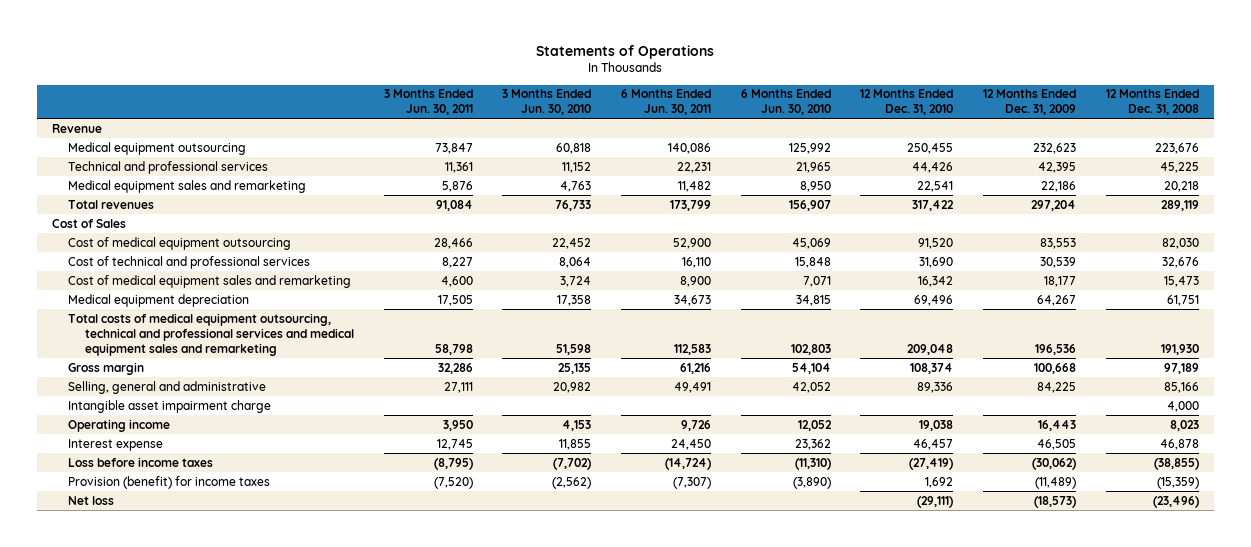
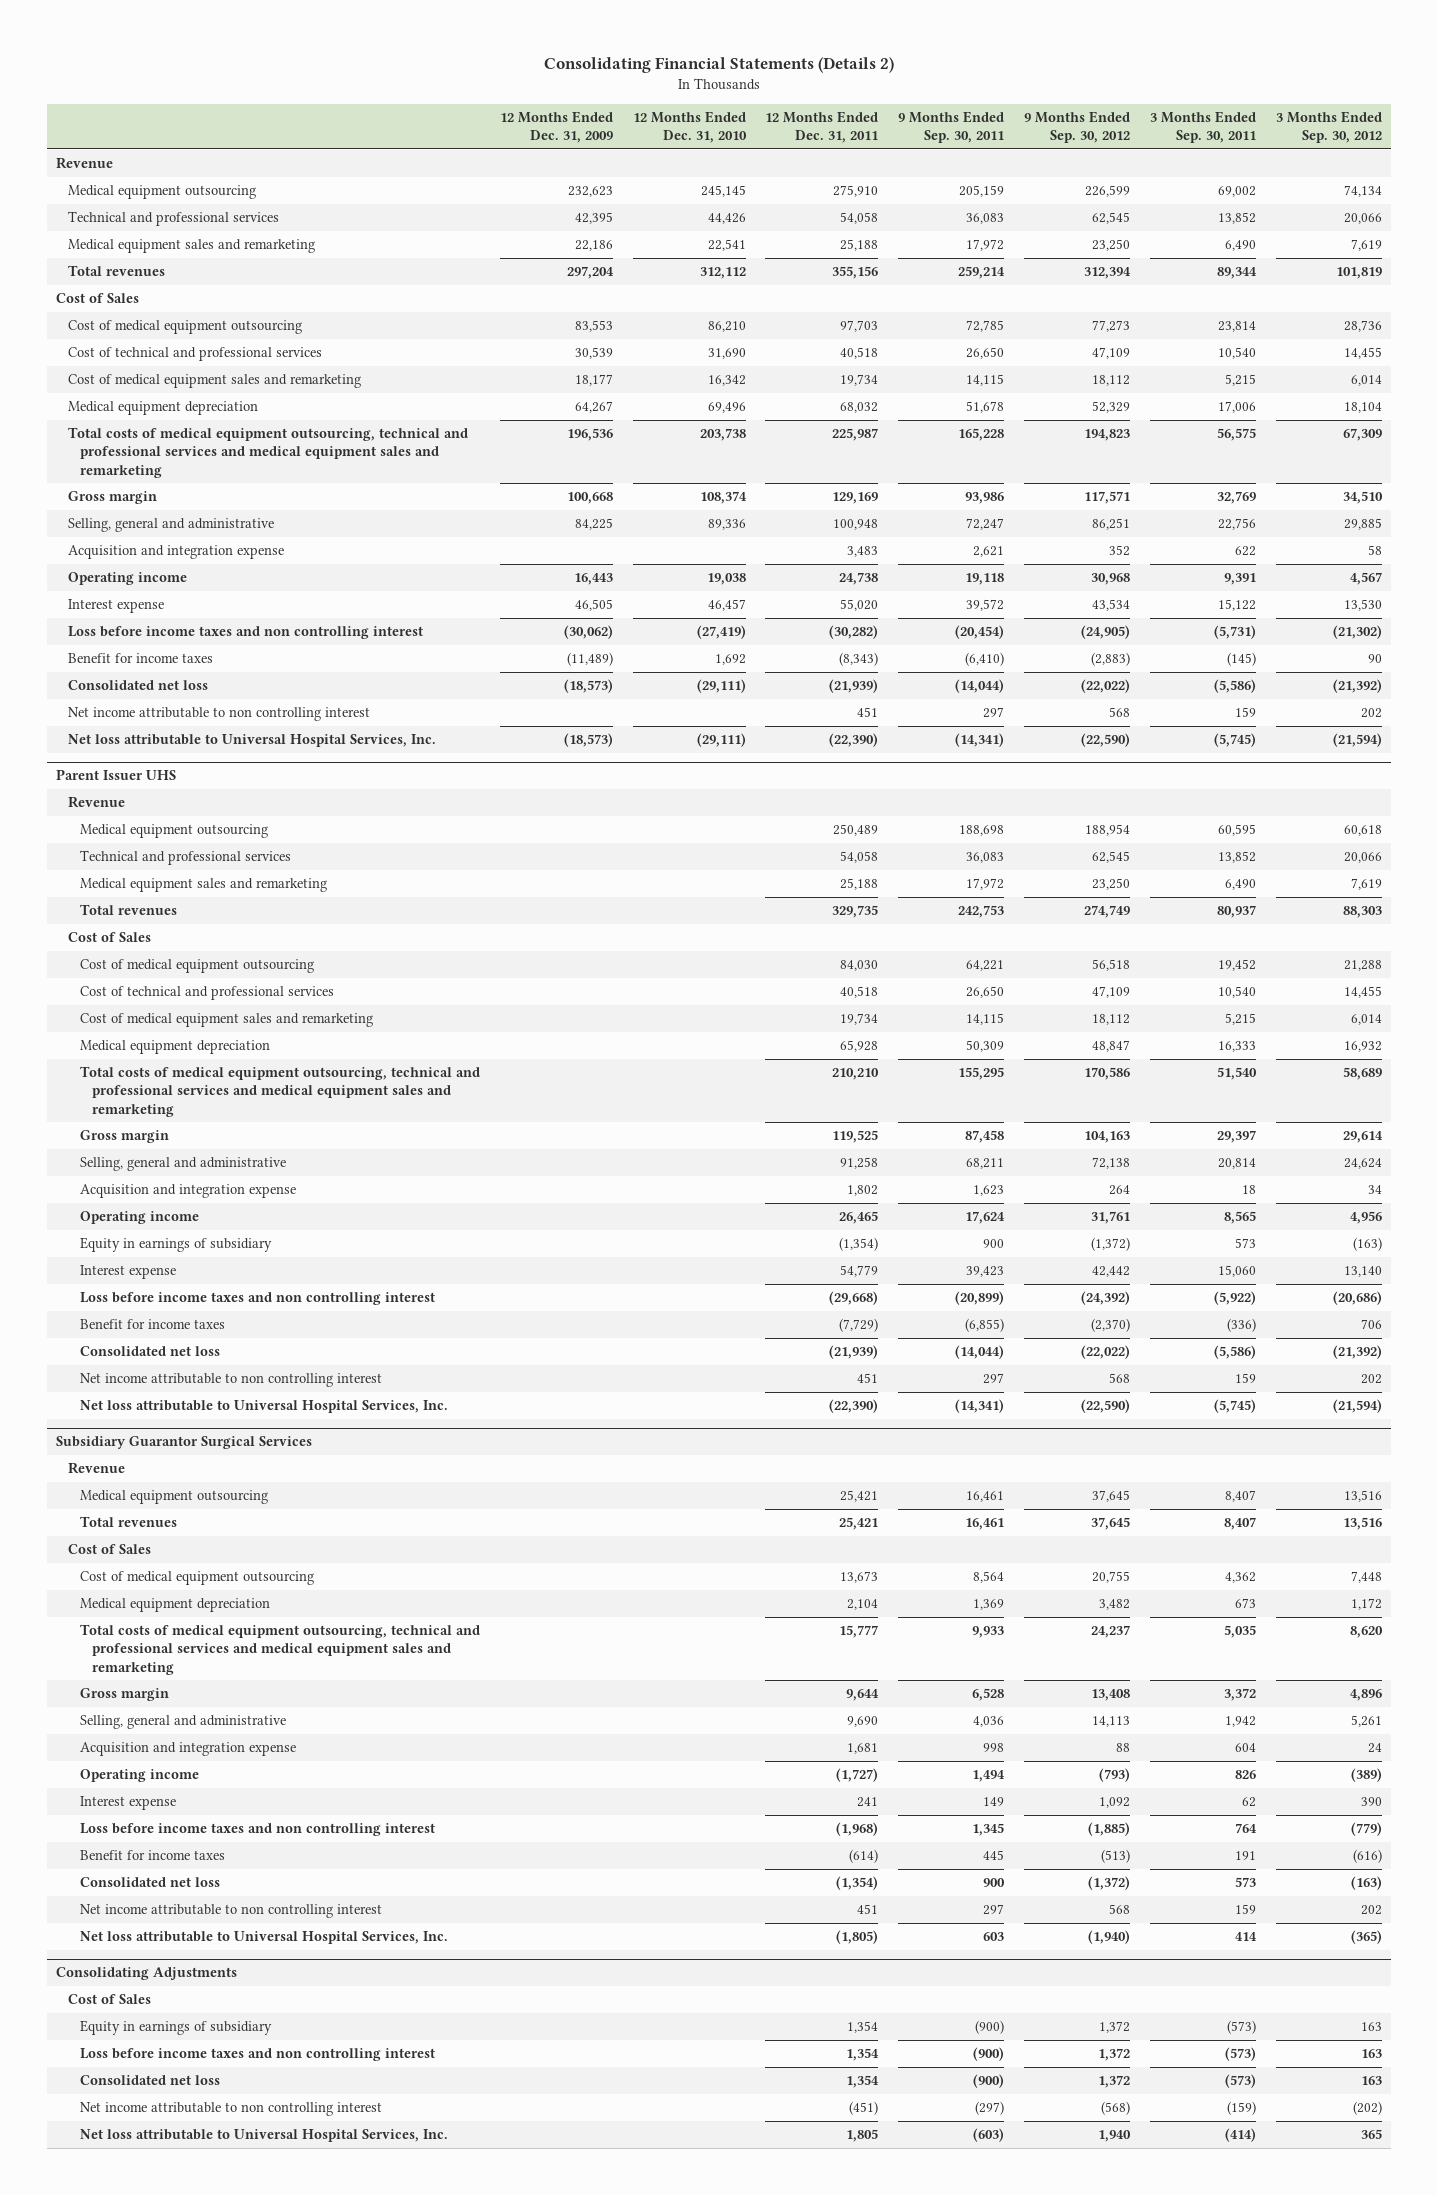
- Statements of Operations
+ Consolidating Financial Statements (Details 2)
- | 3 Months Ended Jun. 30, 2011 | 3 Months Ended Jun. 30, 2010 | 6 Months Ended Jun. 30, 2011 | 6 Months Ended Jun. 30, 2010 | 12 Months Ended Dec. 31, 2010 | 12 Months Ended Dec. 31, 2009 | 12 Months Ended Dec. 31, 2008
+ | 12 Months Ended Dec. 31, 2009 | 12 Months Ended Dec. 31, 2010 | 12 Months Ended Dec. 31, 2011 | 9 Months Ended Sep. 30, 2011 | 9 Months Ended Sep. 30, 2012 | 3 Months Ended Sep. 30, 2011 | 3 Months Ended Sep. 30, 2012
- Medical equipment outsourcing | 73,847 | 60,818 | 140,086 | 125,992 | 250,455 | 232,623 | 223,676
+ Medical equipment outsourcing | 232,623 | 245,145 | 275,910 | 205,159 | 226,599 | 69,002 | 74,134
- Total revenues | 91,084 | 76,733 | 173,799 | 156,907 | 317,422 | 297,204 | 289,119
+ Total revenues | 297,204 | 312,112 | 355,156 | 259,214 | 312,394 | 89,344 | 101,819
- Cost of medical equipment outsourcing | 28,466 | 22,452 | 52,900 | 45,069 | 91,520 | 83,553 | 82,030
+ Cost of medical equipment outsourcing | 83,553 | 86,210 | 97,703 | 72,785 | 77,273 | 23,814 | 28,736
- Total costs of medical equipment outsourcing, technical and professional services and medical equipment sales and remarketing | 58,798 | 51,598 | 112,583 | 102,803 | 209,048 | 196,536 | 191,930
+ Total costs of medical equipment outsourcing, technical and professional services and medical equipment sales and remarketing | 196,536 | 203,738 | 225,987 | 165,228 | 194,823 | 56,575 | 67,309
- Intangible asset impairment charge | | | | | | | 4,000
+ Acquisition and integration expense | | | 3,483 | 2,621 | 352 | 622 | 58
- Loss before income taxes | (8,795) | (7,702) | (14,724) | (11,310) | (27,419) | (30,062) | (38,855)
- Provision (benefit) for income taxes | (7,520) | (2,562) | (7,307) | (3,890) | 1,692 | (11,489) | (15,359)
- Net loss | | | | | (29,111) | (18,573) | (23,496)
+ Loss before income taxes and non controlling interest | (30,062) | (27,419) | (30,282) | (20,454) | (24,905) | (5,731) | (21,302)
+ Benefit for income taxes | (11,489) | 1,692 | (8,343) | (6,410) | (2,883) | (145) | 90
+ Consolidated net loss | (18,573) | (29,111) | (21,939) | (14,044) | (22,022) | (5,586) | (21,392)
+ Net income attributable to non controlling interest | | | 451 | 297 | 568 | 159 | 202
+ Net loss attributable to Universal Hospital Services, Inc. | (18,573) | (29,111) | (22,390) | (14,341) | (22,590) | (5,745) | (21,594)
+ Parent Issuer UHS
+ Revenue
+ Medical equipment outsourcing | | | 250,489 | 188,698 | 188,954 | 60,595 | 60,618
+ Technical and professional services | | | 54,058 | 36,083 | 62,545 | 13,852 | 20,066
+ Medical equipment sales and remarketing | | | 25,188 | 17,972 | 23,250 | 6,490 | 7,619
+ Total revenues | | | 329,735 | 242,753 | 274,749 | 80,937 | 88,303
+ Cost of Sales
+ Cost of medical equipment outsourcing | | | 84,030 | 64,221 | 56,518 | 19,452 | 21,288
+ Cost of technical and professional services | | | 40,518 | 26,650 | 47,109 | 10,540 | 14,455
+ Cost of medical equipment sales and remarketing | | | 19,734 | 14,115 | 18,112 | 5,215 | 6,014
+ Medical equipment depreciation | | | 65,928 | 50,309 | 48,847 | 16,333 | 16,932
+ Total costs of medical equipment outsourcing, technical and professional services and medical equipment sales and remarketing | | | 210,210 | 155,295 | 170,586 | 51,540 | 58,689
+ Gross margin | | | 119,525 | 87,458 | 104,163 | 29,397 | 29,614
+ Selling, general and administrative | | | 91,258 | 68,211 | 72,138 | 20,814 | 24,624
+ Acquisition and integration expense | | | 1,802 | 1,623 | 264 | 18 | 34
+ Operating income | | | 26,465 | 17,624 | 31,761 | 8,565 | 4,956
+ Equity in earnings of subsidiary | | | (1,354) | 900 | (1,372) | 573 | (163)
+ Interest expense | | | 54,779 | 39,423 | 42,442 | 15,060 | 13,140
+ Loss before income taxes and non controlling interest | | | (29,668) | (20,899) | (24,392) | (5,922) | (20,686)
+ Benefit for income taxes | | | (7,729) | (6,855) | (2,370) | (336) | 706
+ Consolidated net loss | | | (21,939) | (14,044) | (22,022) | (5,586) | (21,392)
+ Net income attributable to non controlling interest | | | 451 | 297 | 568 | 159 | 202
+ Net loss attributable to Universal Hospital Services, Inc. | | | (22,390) | (14,341) | (22,590) | (5,745) | (21,594)
+ Subsidiary Guarantor Surgical Services
+ Revenue
+ Medical equipment outsourcing | | | 25,421 | 16,461 | 37,645 | 8,407 | 13,516
+ Total revenues | | | 25,421 | 16,461 | 37,645 | 8,407 | 13,516
+ Cost of Sales
+ Cost of medical equipment outsourcing | | | 13,673 | 8,564 | 20,755 | 4,362 | 7,448
+ Medical equipment depreciation | | | 2,104 | 1,369 | 3,482 | 673 | 1,172
+ Total costs of medical equipment outsourcing, technical and professional services and medical equipment sales and remarketing | | | 15,777 | 9,933 | 24,237 | 5,035 | 8,620
+ Gross margin | | | 9,644 | 6,528 | 13,408 | 3,372 | 4,896
+ Selling, general and administrative | | | 9,690 | 4,036 | 14,113 | 1,942 | 5,261
+ Acquisition and integration expense | | | 1,681 | 998 | 88 | 604 | 24
+ Operating income | | | (1,727) | 1,494 | (793) | 826 | (389)
+ Interest expense | | | 241 | 149 | 1,092 | 62 | 390
+ Loss before income taxes and non controlling interest | | | (1,968) | 1,345 | (1,885) | 764 | (779)
+ Benefit for income taxes | | | (614) | 445 | (513) | 191 | (616)
+ Consolidated net loss | | | (1,354) | 900 | (1,372) | 573 | (163)
+ Net income attributable to non controlling interest | | | 451 | 297 | 568 | 159 | 202
+ Net loss attributable to Universal Hospital Services, Inc. | | | (1,805) | 603 | (1,940) | 414 | (365)
+ Consolidating Adjustments
+ Cost of Sales
+ Equity in earnings of subsidiary | | | 1,354 | (900) | 1,372 | (573) | 163
+ Loss before income taxes and non controlling interest | | | 1,354 | (900) | 1,372 | (573) | 163
+ Consolidated net loss | | | 1,354 | (900) | 1,372 | (573) | 163
+ Net income attributable to non controlling interest | | | (451) | (297) | (568) | (159) | (202)
+ Net loss attributable to Universal Hospital Services, Inc. | | | 1,805 | (603) | 1,940 | (414) | 365

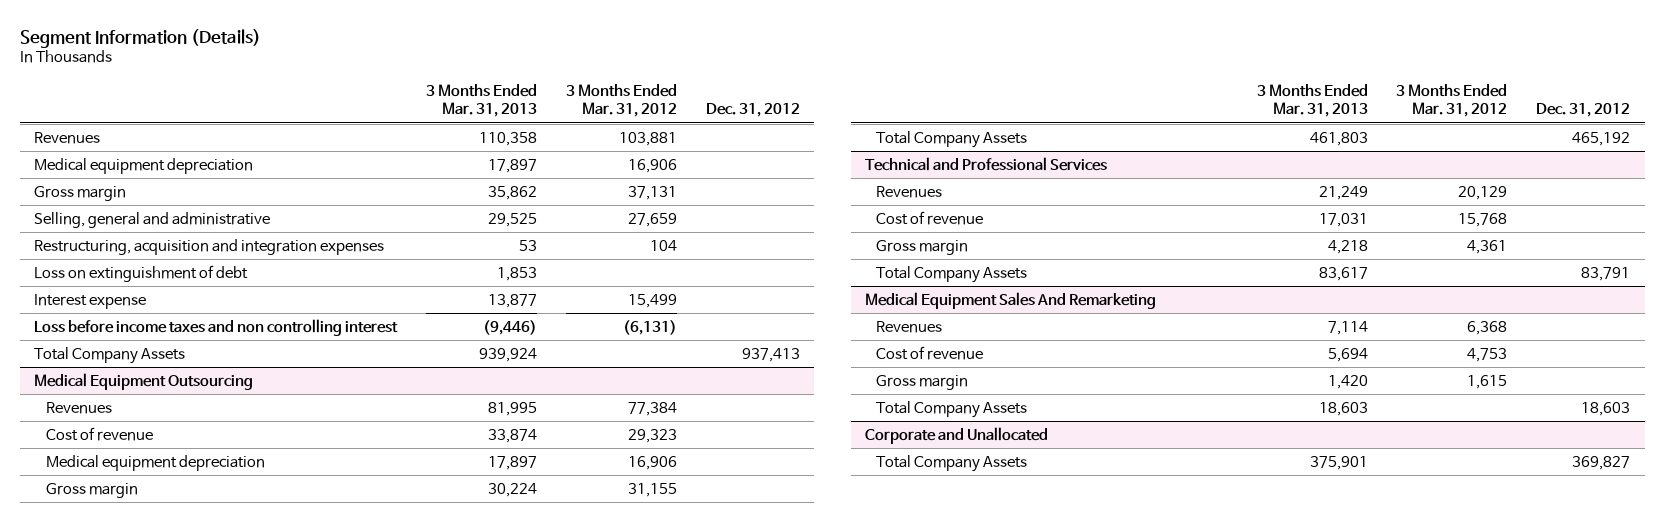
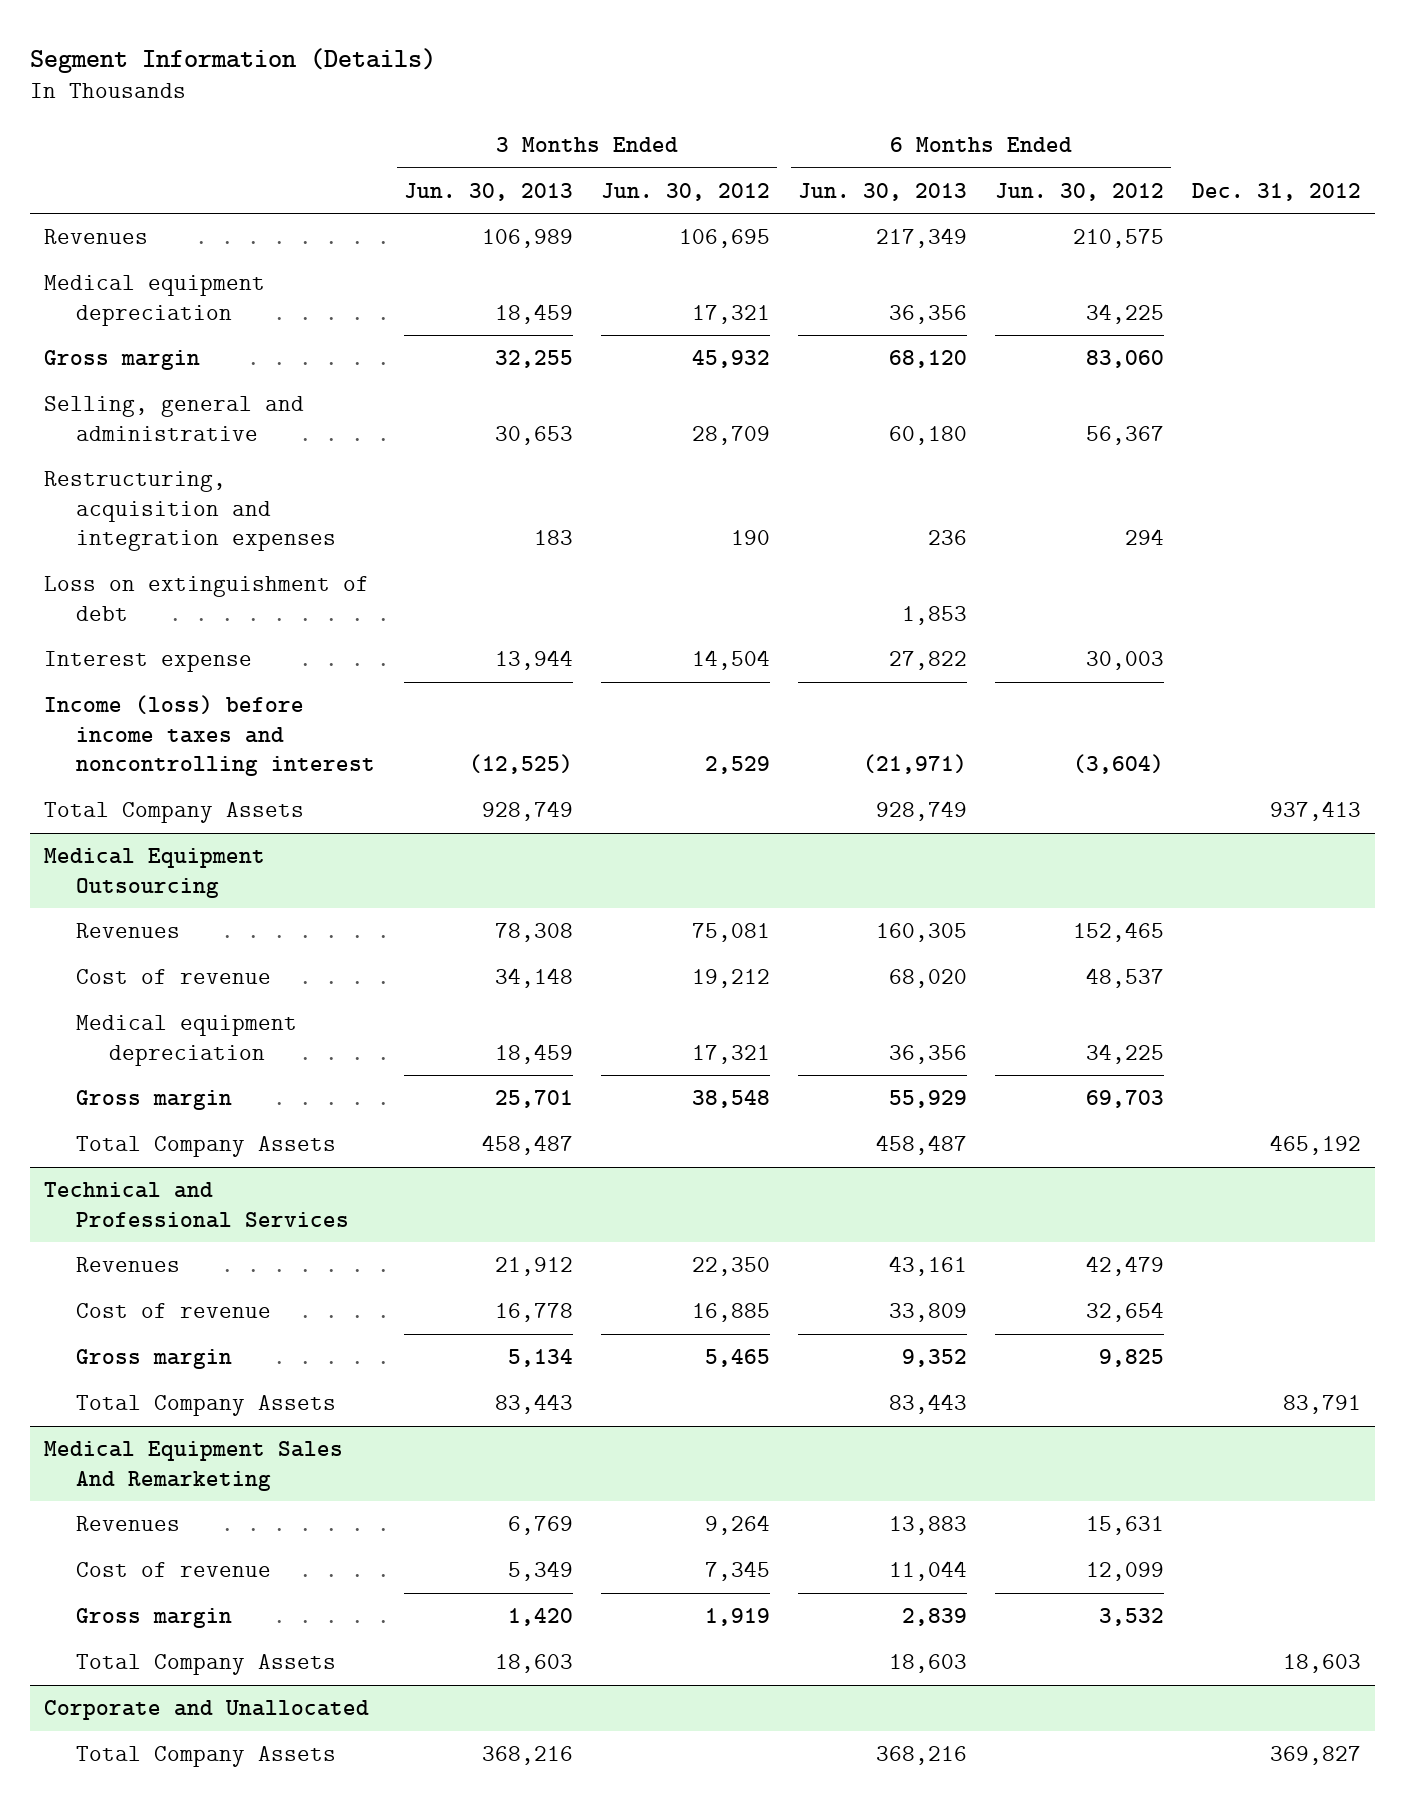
- | 3 Months Ended Mar. 31, 2013 | 3 Months Ended Mar. 31, 2012 | Dec. 31, 2012
+ | 3 Months Ended Jun. 30, 2013 | 3 Months Ended Jun. 30, 2012 | 6 Months Ended Jun. 30, 2013 | 6 Months Ended Jun. 30, 2012 | Dec. 31, 2012
- Loss before income taxes and non controlling interest | (9,446) | (6,131) |
+ Income (loss) before income taxes and noncontrolling interest | (12,525) | 2,529 | (21,971) | (3,604) |

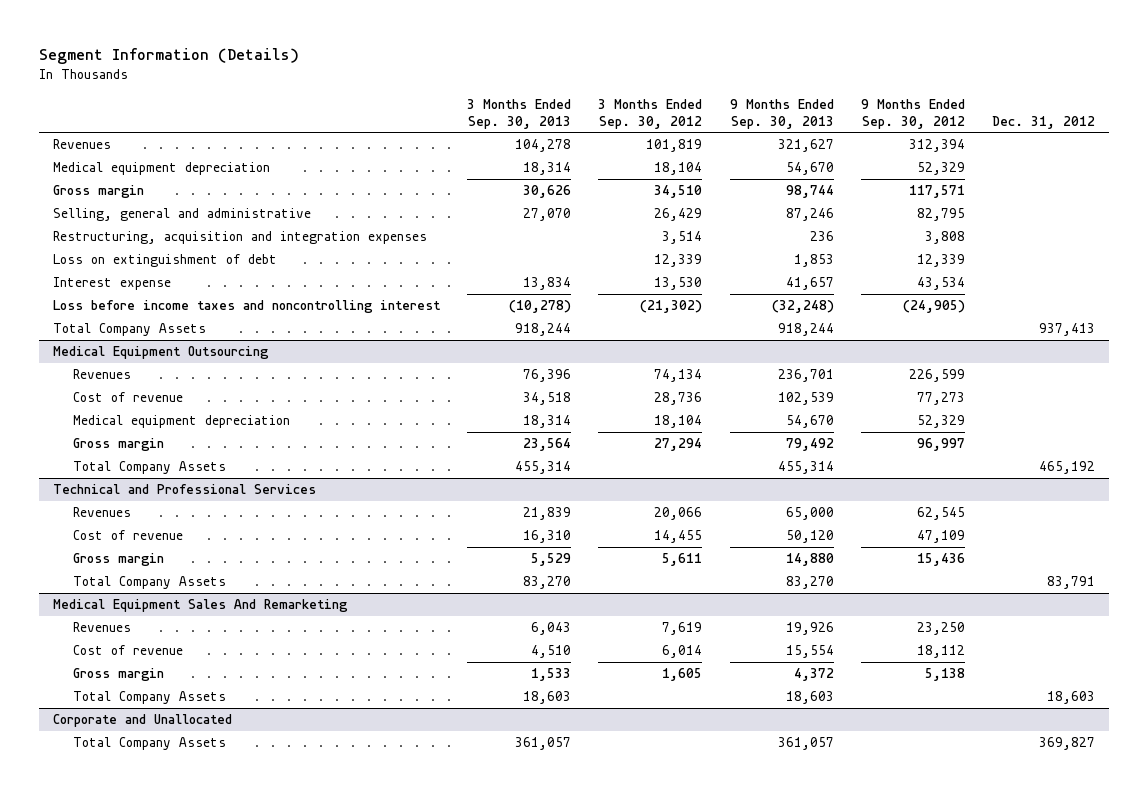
- | 3 Months Ended Jun. 30, 2013 | 3 Months Ended Jun. 30, 2012 | 6 Months Ended Jun. 30, 2013 | 6 Months Ended Jun. 30, 2012 | Dec. 31, 2012
+ | 3 Months Ended Sep. 30, 2013 | 3 Months Ended Sep. 30, 2012 | 9 Months Ended Sep. 30, 2013 | 9 Months Ended Sep. 30, 2012 | Dec. 31, 2012
- Income (loss) before income taxes and noncontrolling interest | (12,525) | 2,529 | (21,971) | (3,604) |
+ Loss before income taxes and noncontrolling interest | (10,278) | (21,302) | (32,248) | (24,905) |

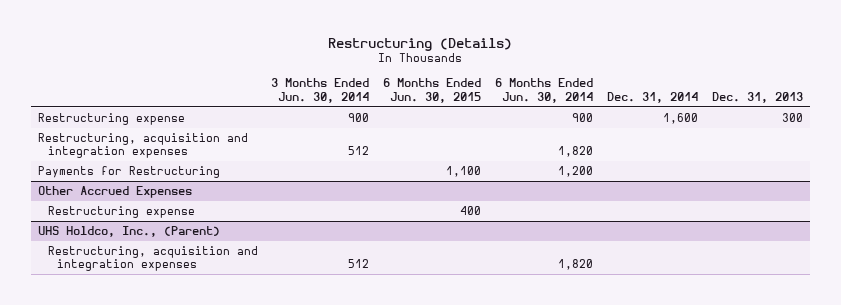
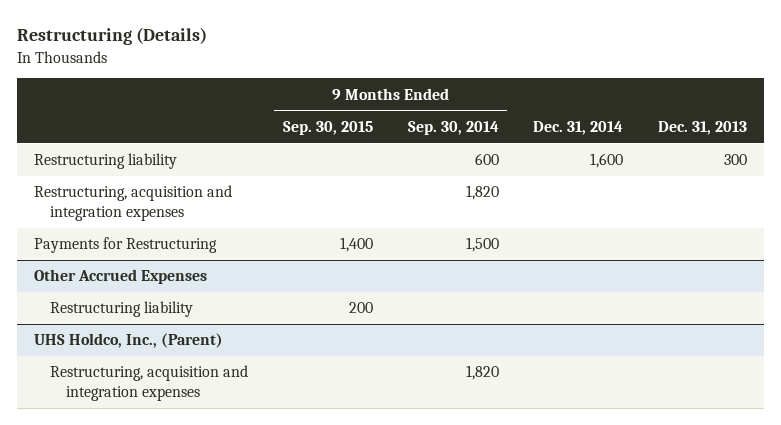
- | 3 Months Ended Jun. 30, 2014 | 6 Months Ended Jun. 30, 2015 | 6 Months Ended Jun. 30, 2014 | Dec. 31, 2014 | Dec. 31, 2013
+ | 9 Months Ended Sep. 30, 2015 | 9 Months Ended Sep. 30, 2014 | Dec. 31, 2014 | Dec. 31, 2013
- Restructuring expense | 900 | | 900 | 1,600 | 300
+ Restructuring liability | | 600 | 1,600 | 300
@ Other Accrued Expenses
- Restructuring expense | | 400 | | |
+ Restructuring liability | 200 | | |

